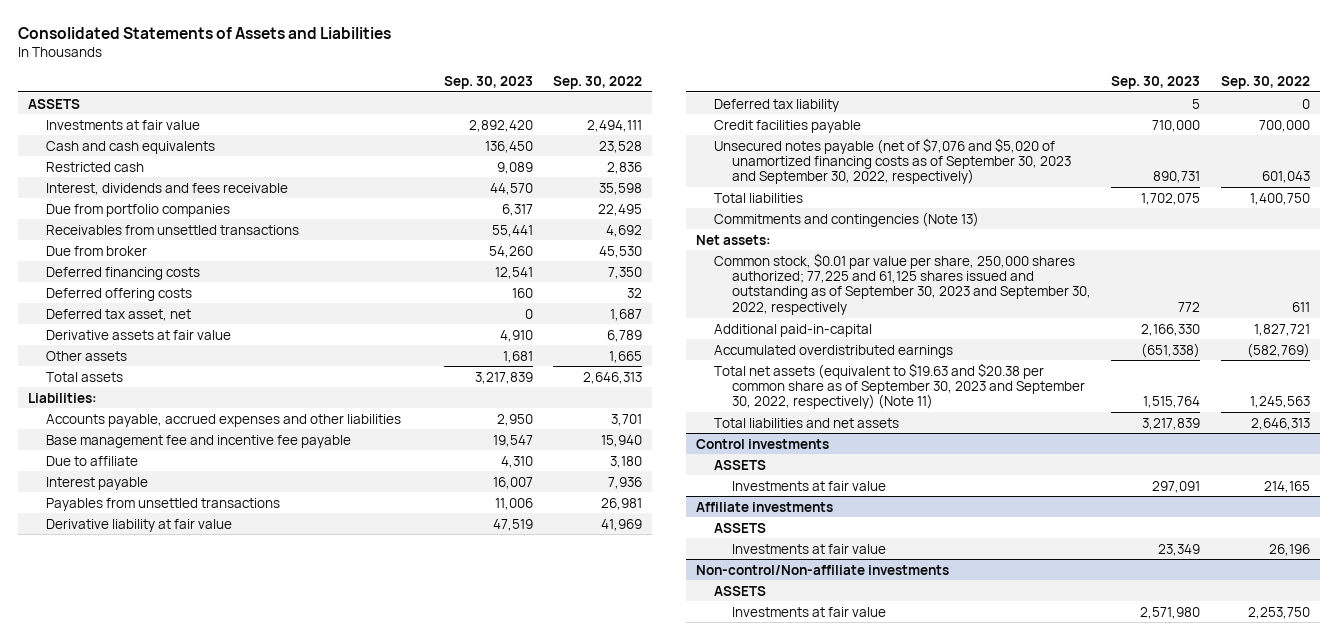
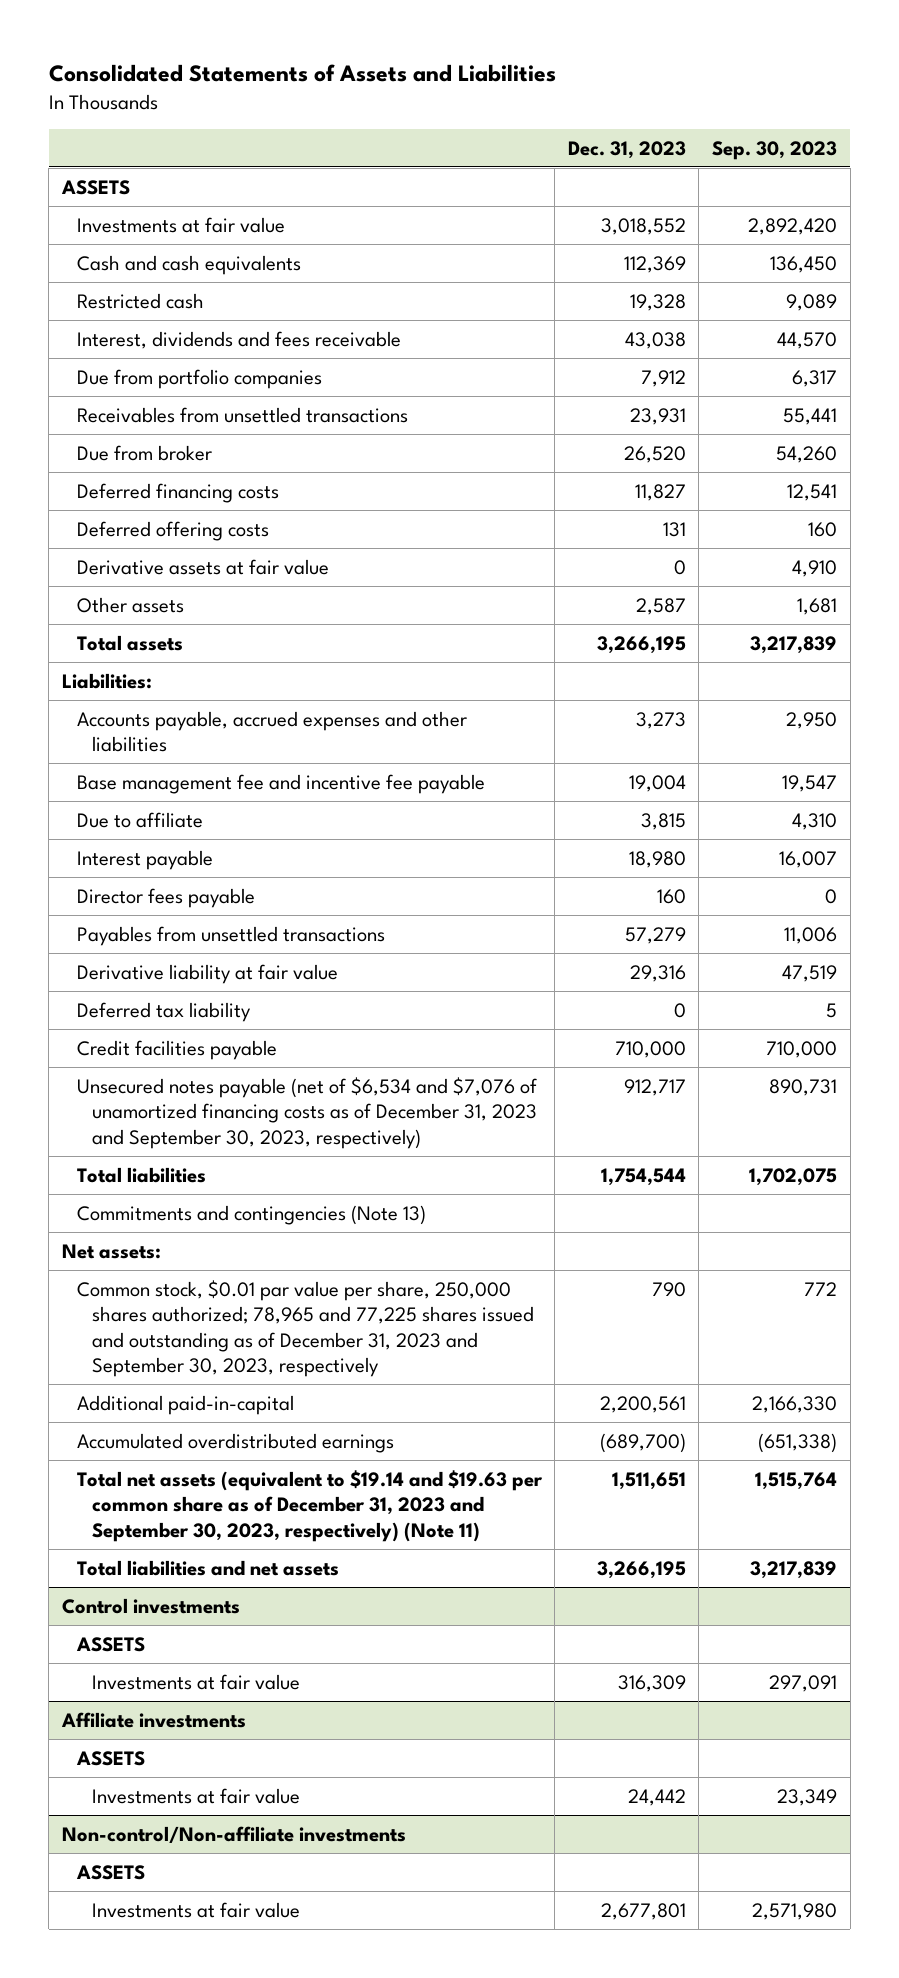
- | Sep. 30, 2023 | Sep. 30, 2022
+ | Dec. 31, 2023 | Sep. 30, 2023
- Deferred tax asset, net | 0 | 1,687
+ Director fees payable | 160 | 0
- Unsecured notes payable (net of $7,076 and $5,020 of unamortized financing costs as of September 30, 2023 and September 30, 2022, respectively) | 890,731 | 601,043
+ Unsecured notes payable (net of $6,534 and $7,076 of unamortized financing costs as of December 31, 2023 and September 30, 2023, respectively) | 912,717 | 890,731
- Common stock, $0.01 par value per share, 250,000 shares authorized; 77,225 and 61,125 shares issued and outstanding as of September 30, 2023 and September 30, 2022, respectively | 772 | 611
+ Common stock, $0.01 par value per share, 250,000 shares authorized; 78,965 and 77,225 shares issued and outstanding as of December 31, 2023 and September 30, 2023, respectively | 790 | 772
- Total net assets (equivalent to $19.63 and $20.38 per common share as of September 30, 2023 and September 30, 2022, respectively) (Note 11) | 1,515,764 | 1,245,563
+ Total net assets (equivalent to $19.14 and $19.63 per common share as of December 31, 2023 and September 30, 2023, respectively) (Note 11) | 1,511,651 | 1,515,764

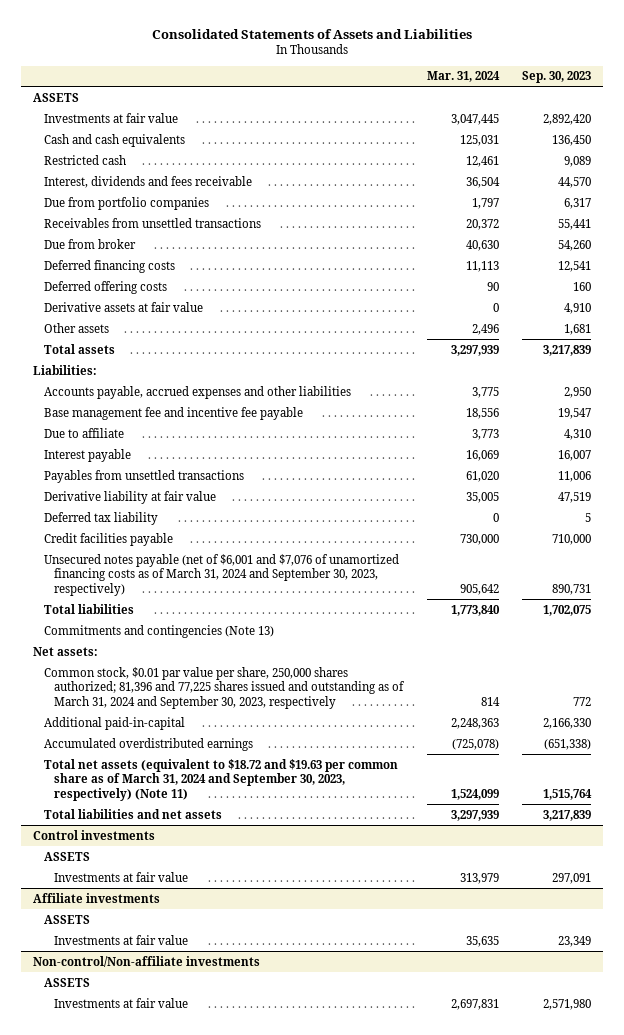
- | Dec. 31, 2023 | Sep. 30, 2023
+ | Mar. 31, 2024 | Sep. 30, 2023
- Director fees payable | 160 | 0
- Unsecured notes payable (net of $6,534 and $7,076 of unamortized financing costs as of December 31, 2023 and September 30, 2023, respectively) | 912,717 | 890,731
+ Unsecured notes payable (net of $6,001 and $7,076 of unamortized financing costs as of March 31, 2024 and September 30, 2023, respectively) | 905,642 | 890,731
- Common stock, $0.01 par value per share, 250,000 shares authorized; 78,965 and 77,225 shares issued and outstanding as of December 31, 2023 and September 30, 2023, respectively | 790 | 772
+ Common stock, $0.01 par value per share, 250,000 shares authorized; 81,396 and 77,225 shares issued and outstanding as of March 31, 2024 and September 30, 2023, respectively | 814 | 772
- Total net assets (equivalent to $19.14 and $19.63 per common share as of December 31, 2023 and September 30, 2023, respectively) (Note 11) | 1,511,651 | 1,515,764
+ Total net assets (equivalent to $18.72 and $19.63 per common share as of March 31, 2024 and September 30, 2023, respectively) (Note 11) | 1,524,099 | 1,515,764

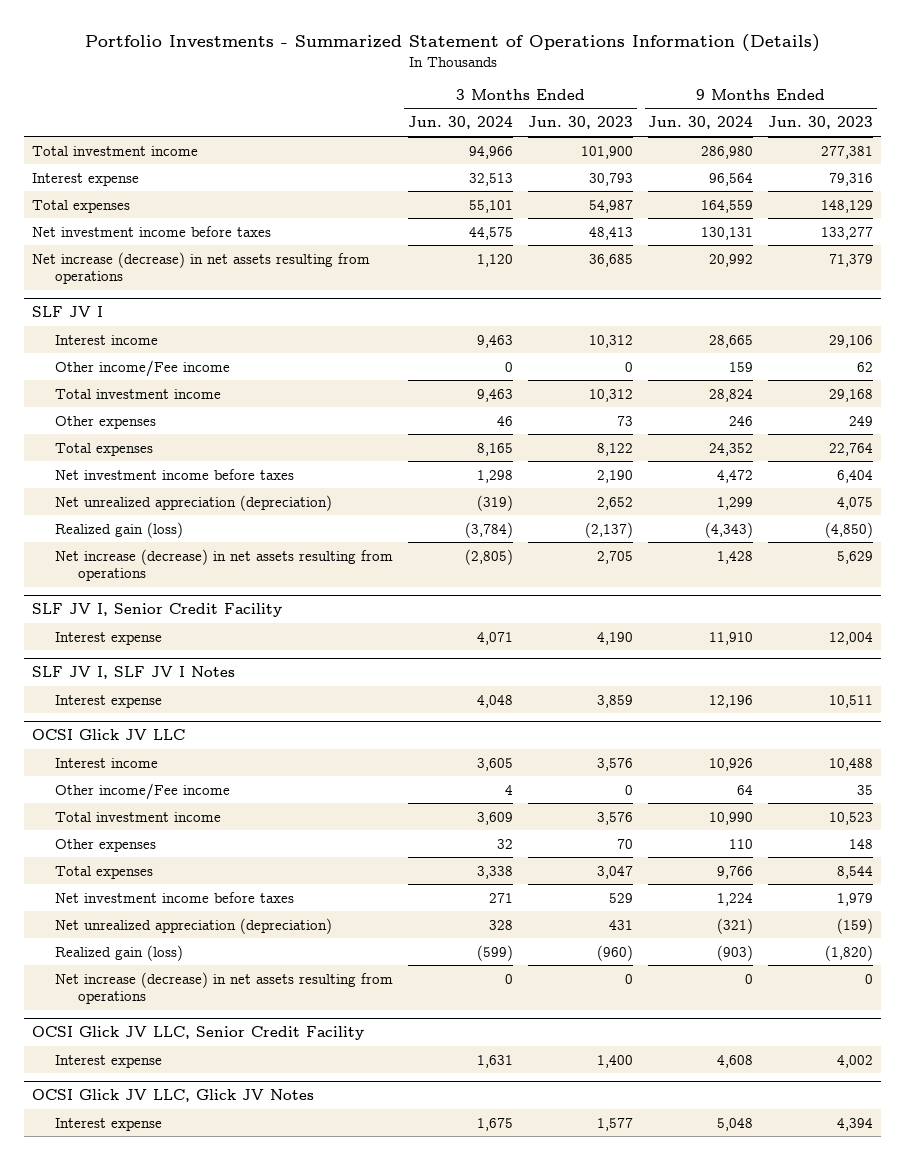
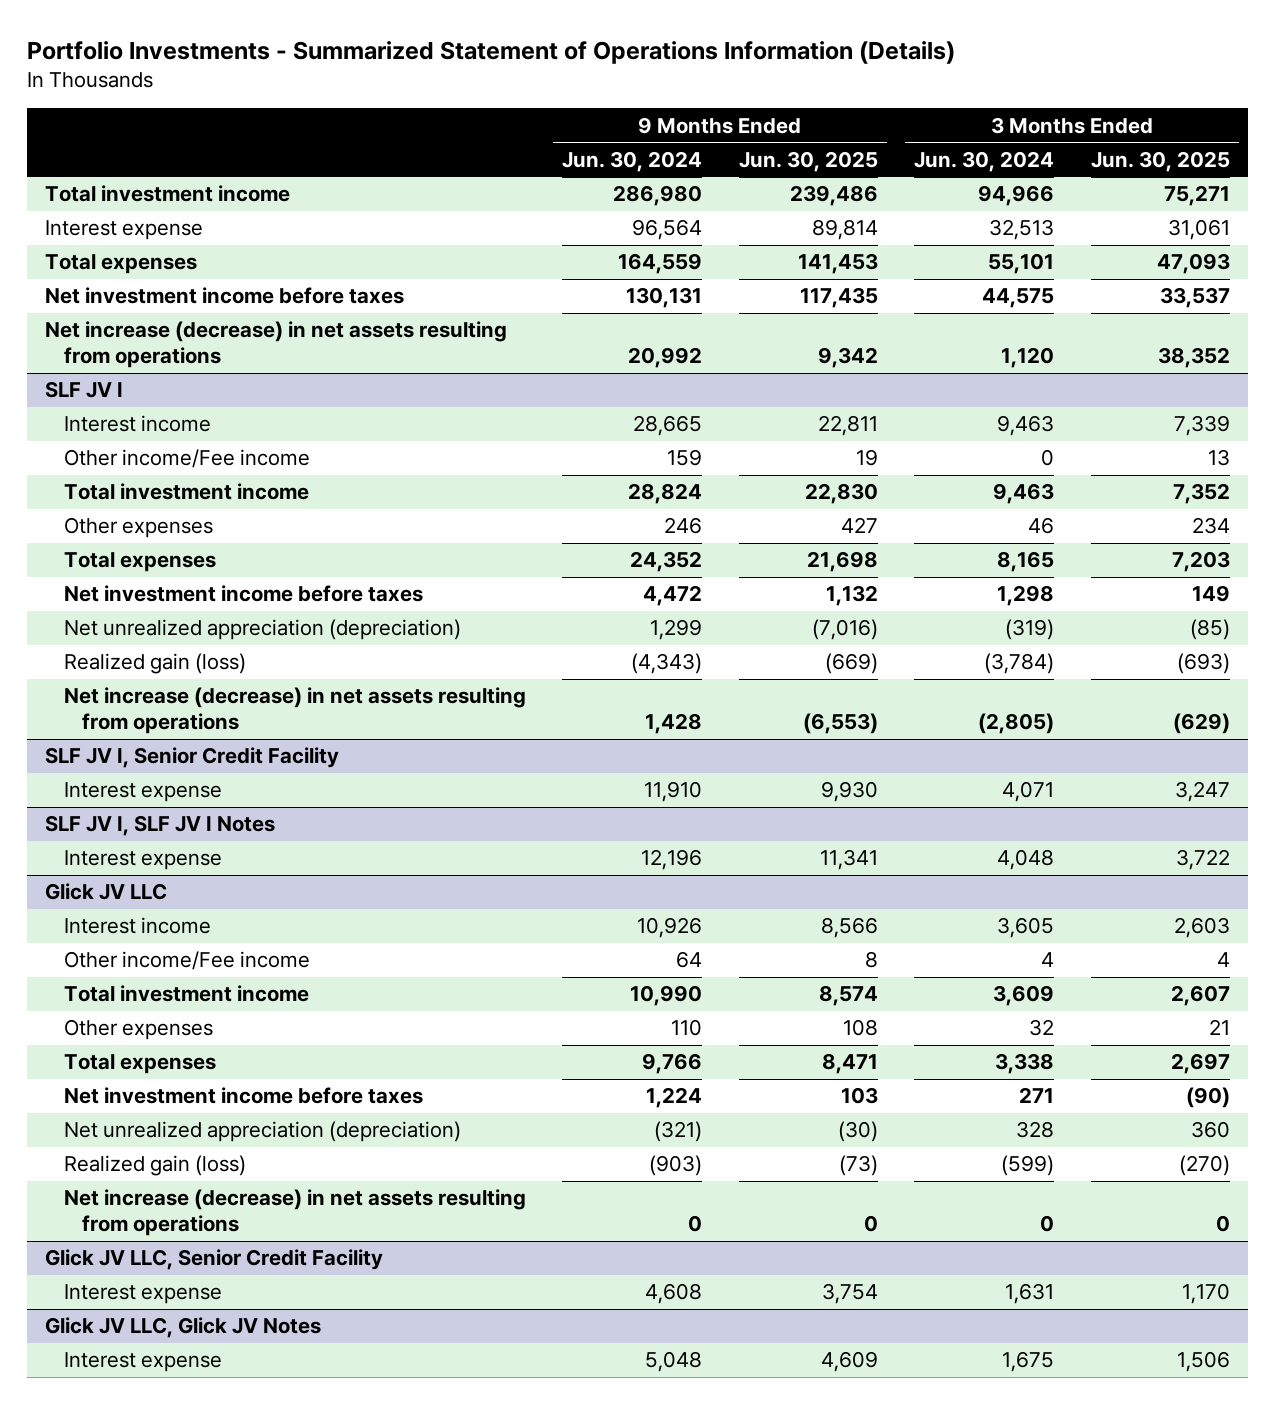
- | 3 Months Ended Jun. 30, 2024 | 3 Months Ended Jun. 30, 2023 | 9 Months Ended Jun. 30, 2024 | 9 Months Ended Jun. 30, 2023
+ | 9 Months Ended Jun. 30, 2024 | 9 Months Ended Jun. 30, 2025 | 3 Months Ended Jun. 30, 2024 | 3 Months Ended Jun. 30, 2025
- OCSI Glick JV LLC
+ Glick JV LLC
- OCSI Glick JV LLC, Senior Credit Facility
+ Glick JV LLC, Senior Credit Facility
- OCSI Glick JV LLC, Glick JV Notes
+ Glick JV LLC, Glick JV Notes

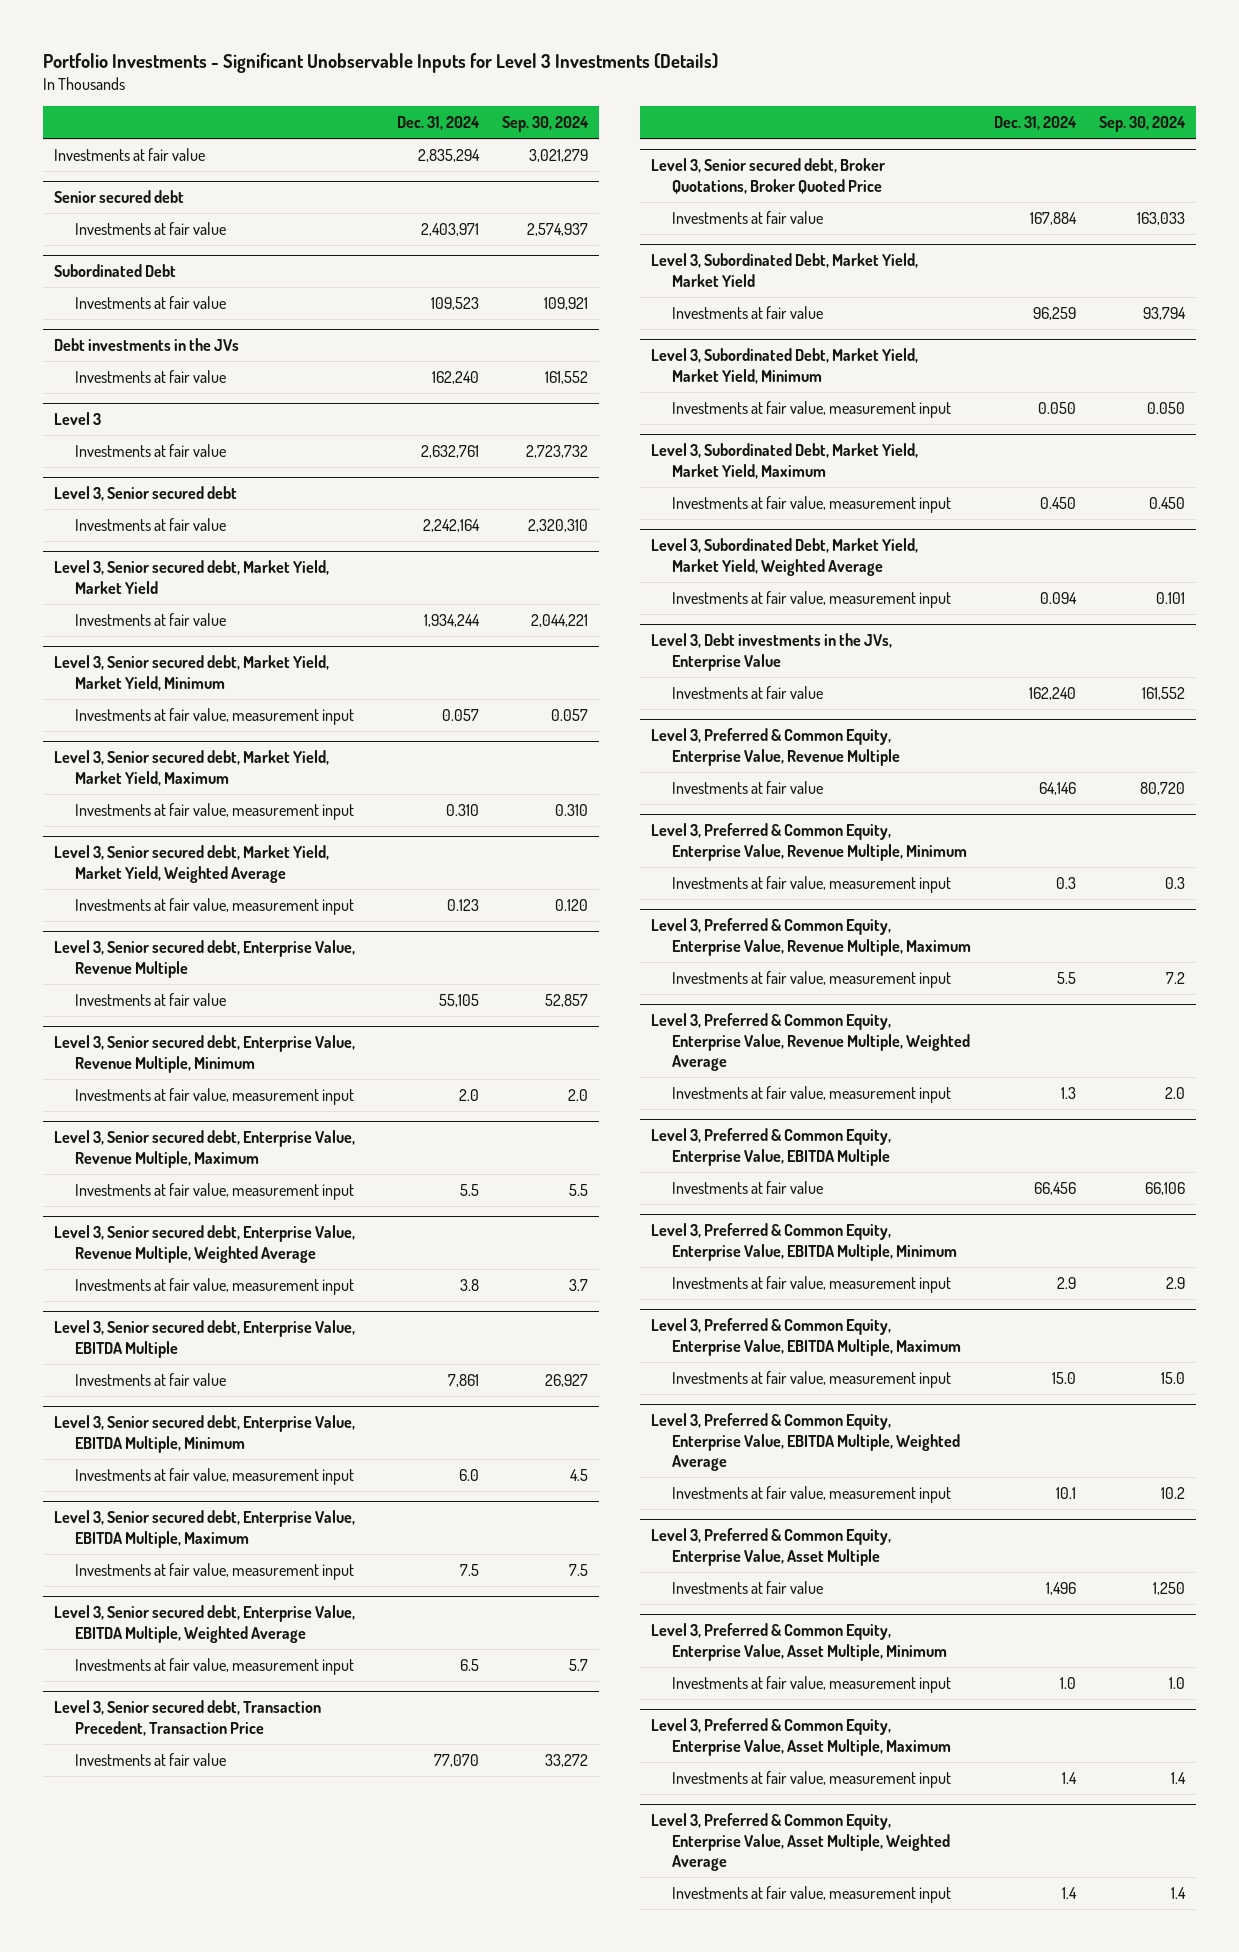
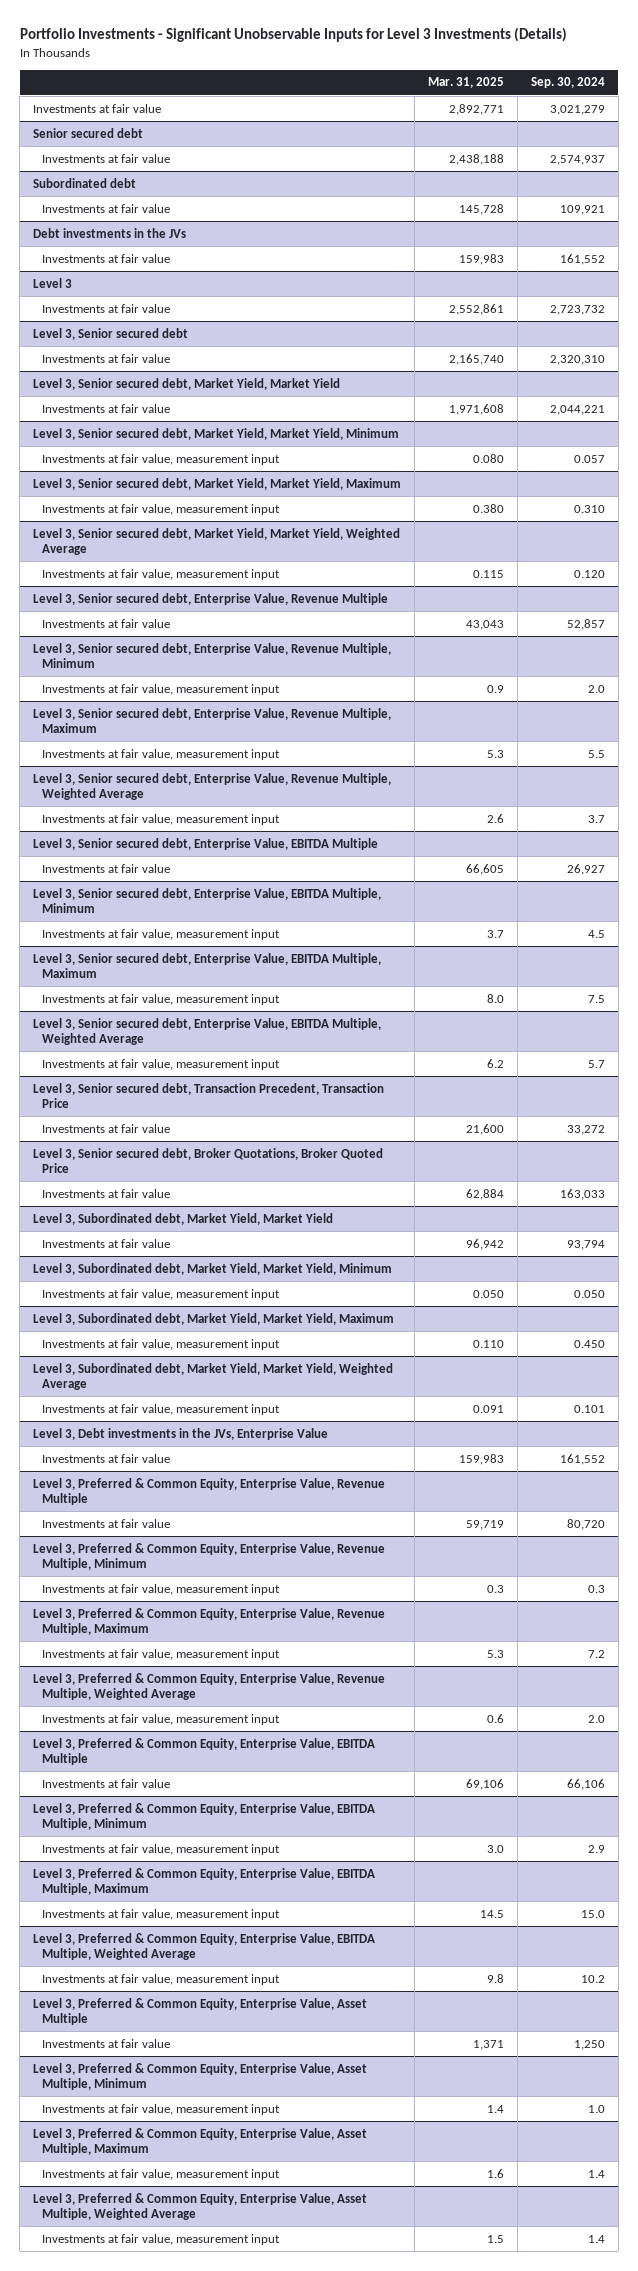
- | Dec. 31, 2024 | Sep. 30, 2024
+ | Mar. 31, 2025 | Sep. 30, 2024
- Subordinated Debt
+ Subordinated debt
- Level 3, Subordinated Debt, Market Yield, Market Yield
+ Level 3, Subordinated debt, Market Yield, Market Yield
- Level 3, Subordinated Debt, Market Yield, Market Yield, Minimum
+ Level 3, Subordinated debt, Market Yield, Market Yield, Minimum
- Level 3, Subordinated Debt, Market Yield, Market Yield, Maximum
+ Level 3, Subordinated debt, Market Yield, Market Yield, Maximum
- Level 3, Subordinated Debt, Market Yield, Market Yield, Weighted Average
+ Level 3, Subordinated debt, Market Yield, Market Yield, Weighted Average

